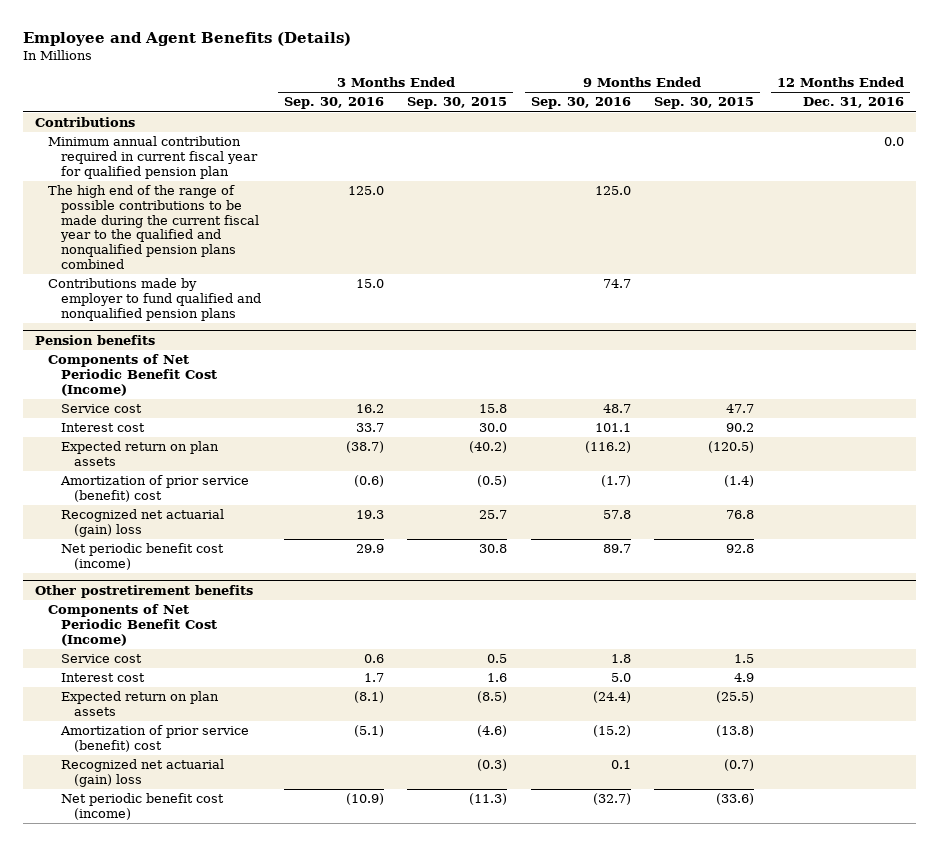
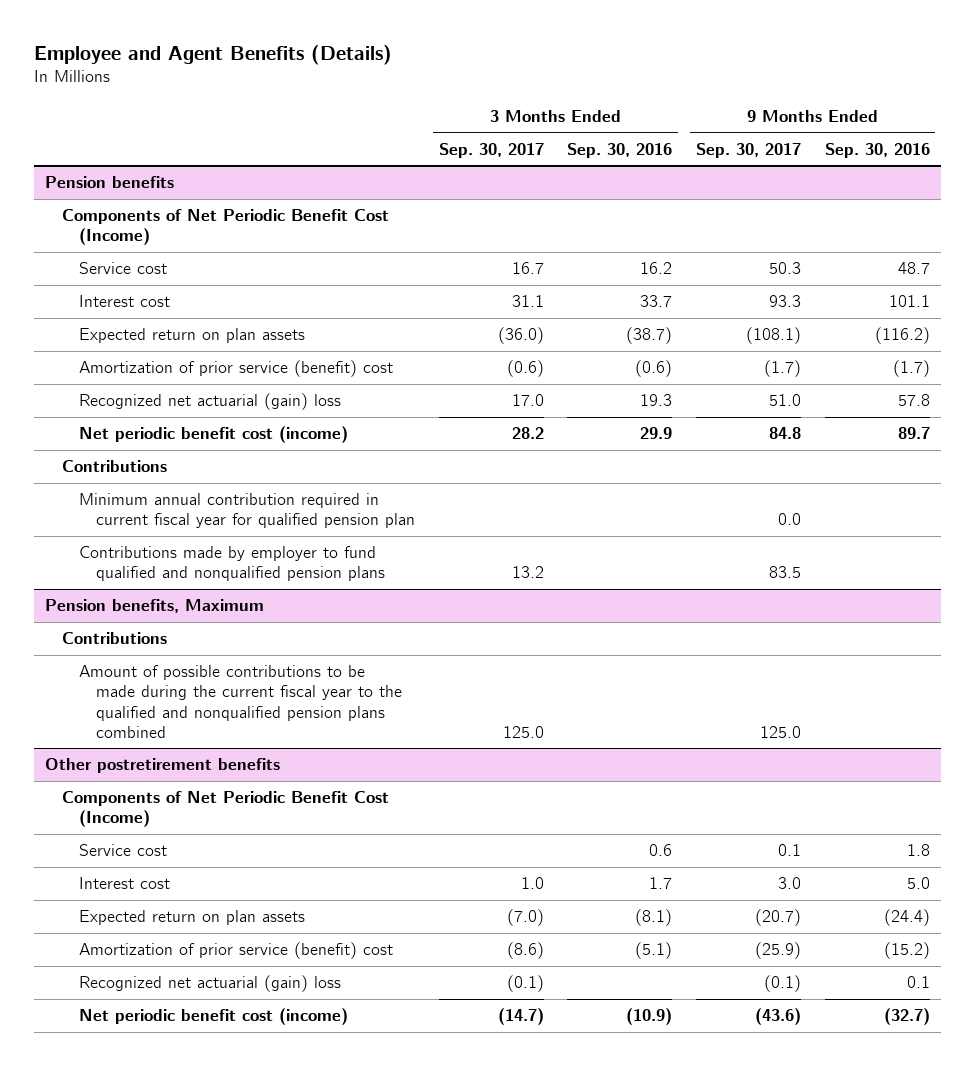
- | 3 Months Ended Sep. 30, 2016 | 3 Months Ended Sep. 30, 2015 | 9 Months Ended Sep. 30, 2016 | 9 Months Ended Sep. 30, 2015 | 12 Months Ended Dec. 31, 2016
+ | 3 Months Ended Sep. 30, 2017 | 3 Months Ended Sep. 30, 2016 | 9 Months Ended Sep. 30, 2017 | 9 Months Ended Sep. 30, 2016
- Contributions
- Minimum annual contribution required in current fiscal year for qualified pension plan | | | | | 0.0
- The high end of the range of possible contributions to be made during the current fiscal year to the qualified and nonqualified pension plans combined | 125.0 | | 125.0 | |
- Contributions made by employer to fund qualified and nonqualified pension plans | 15.0 | | 74.7 | |
@ Pension benefits
+ Contributions
+ Minimum annual contribution required in current fiscal year for qualified pension plan | | | 0.0 |
+ Contributions made by employer to fund qualified and nonqualified pension plans | 13.2 | | 83.5 |
+ Pension benefits, Maximum
+ Contributions
+ Amount of possible contributions to be made during the current fiscal year to the qualified and nonqualified pension plans combined | 125.0 | | 125.0 |

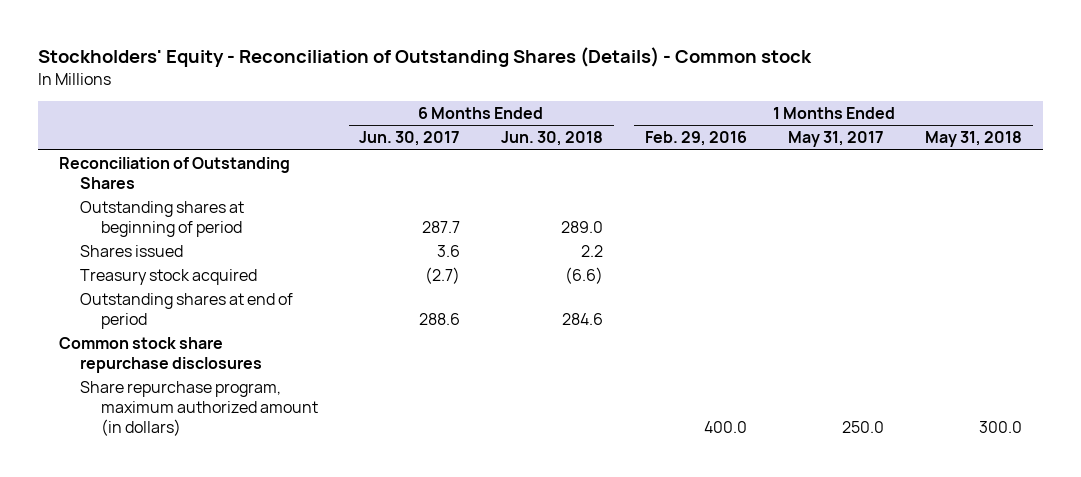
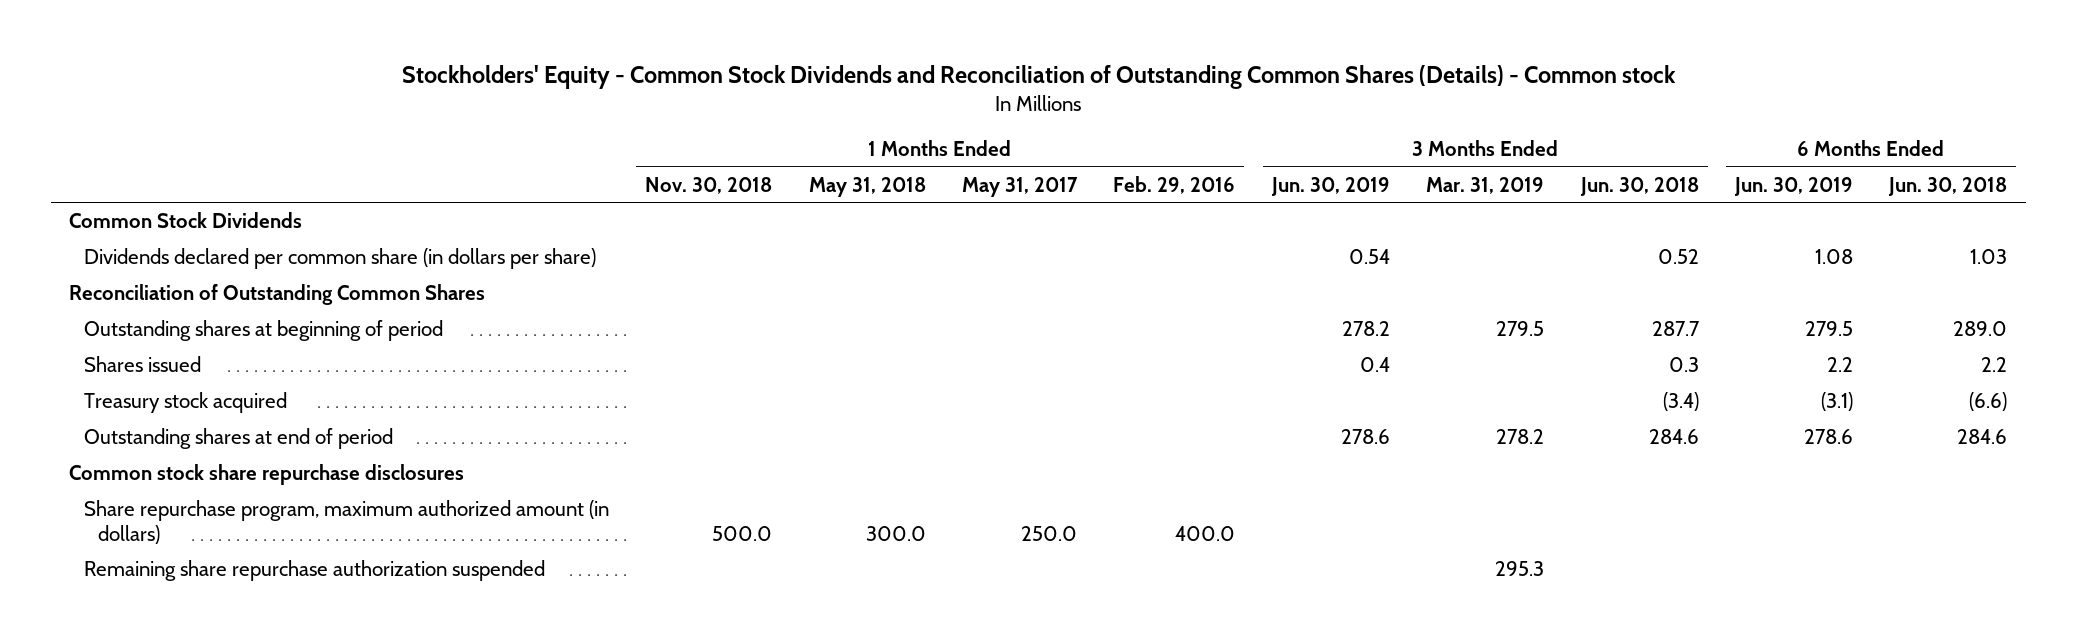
- Stockholders' Equity - Reconciliation of Outstanding Shares (Details) - Common stock
+ Stockholders' Equity - Common Stock Dividends and Reconciliation of Outstanding Common Shares (Details) - Common stock
- | 6 Months Ended Jun. 30, 2017 | 6 Months Ended Jun. 30, 2018 | 1 Months Ended Feb. 29, 2016 | 1 Months Ended May 31, 2017 | 1 Months Ended May 31, 2018
+ | 1 Months Ended Nov. 30, 2018 | 1 Months Ended May 31, 2018 | 1 Months Ended May 31, 2017 | 1 Months Ended Feb. 29, 2016 | 3 Months Ended Jun. 30, 2019 | 3 Months Ended Mar. 31, 2019 | 3 Months Ended Jun. 30, 2018 | 6 Months Ended Jun. 30, 2019 | 6 Months Ended Jun. 30, 2018
- Reconciliation of Outstanding Shares
+ Common Stock Dividends
+ Dividends declared per common share (in dollars per share) | | | | | 0.54 | | 0.52 | 1.08 | 1.03
+ Reconciliation of Outstanding Common Shares
+ Remaining share repurchase authorization suspended | | | | | | 295.3 | | |

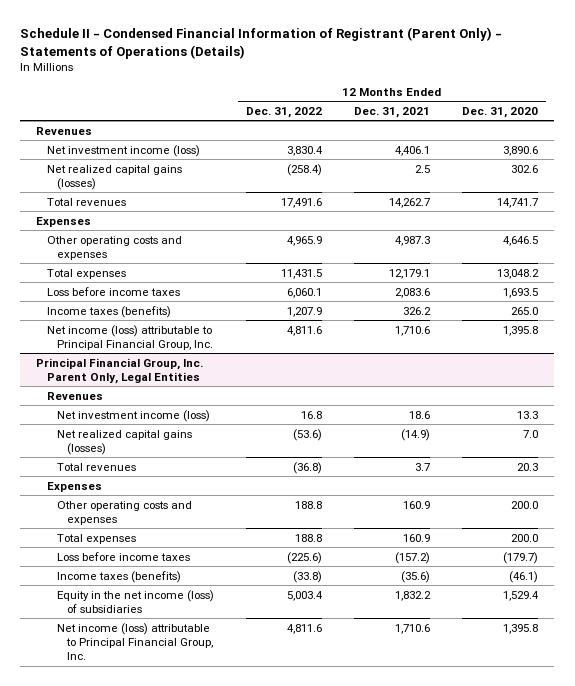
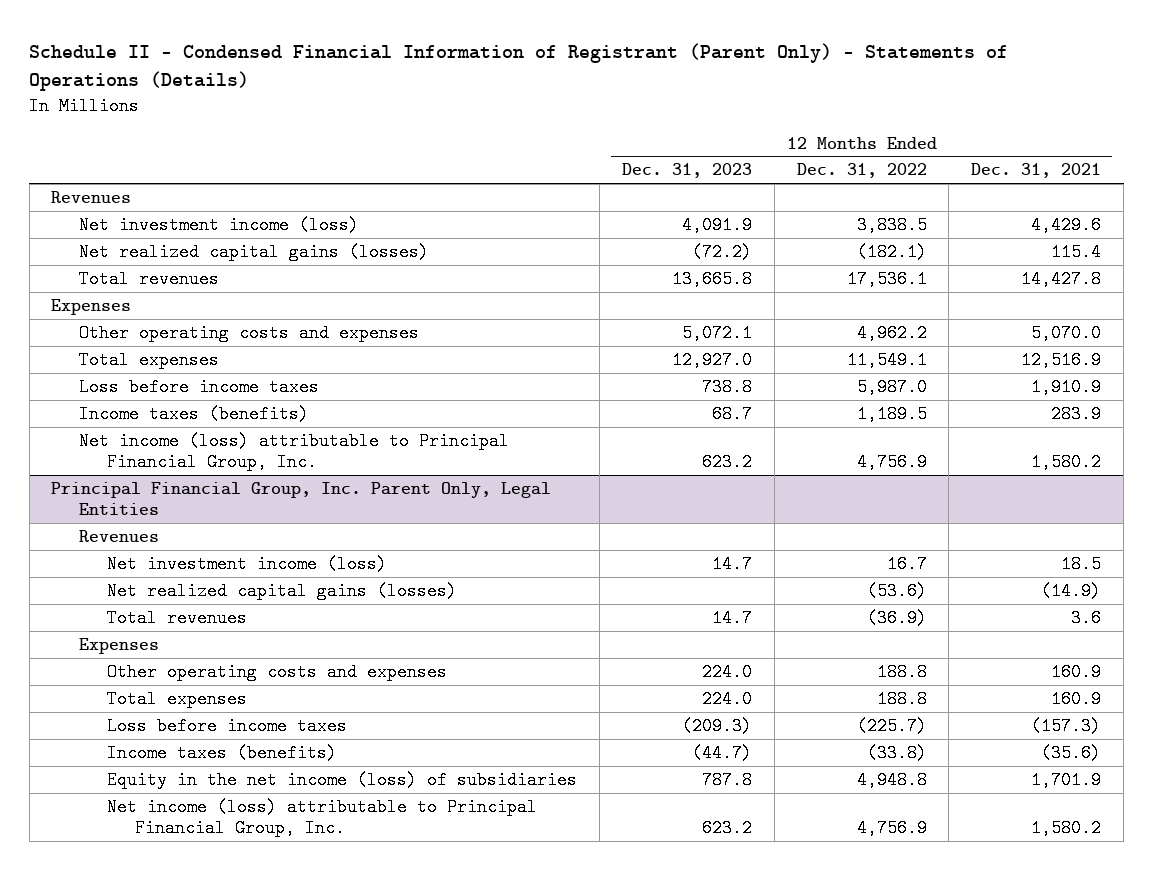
- | 12 Months Ended Dec. 31, 2022 | 12 Months Ended Dec. 31, 2021 | 12 Months Ended Dec. 31, 2020
+ | 12 Months Ended Dec. 31, 2023 | 12 Months Ended Dec. 31, 2022 | 12 Months Ended Dec. 31, 2021
- Net investment income (loss) | 3,830.4 | 4,406.1 | 3,890.6
- Net realized capital gains (losses) | (258.4) | 2.5 | 302.6
- Total revenues | 17,491.6 | 14,262.7 | 14,741.7
+ Net investment income (loss) | 4,091.9 | 3,838.5 | 4,429.6
+ Net realized capital gains (losses) | (72.2) | (182.1) | 115.4
+ Total revenues | 13,665.8 | 17,536.1 | 14,427.8
- Other operating costs and expenses | 4,965.9 | 4,987.3 | 4,646.5
- Total expenses | 11,431.5 | 12,179.1 | 13,048.2
- Loss before income taxes | 6,060.1 | 2,083.6 | 1,693.5
- Income taxes (benefits) | 1,207.9 | 326.2 | 265.0
- Net income (loss) attributable to Principal Financial Group, Inc. | 4,811.6 | 1,710.6 | 1,395.8
+ Other operating costs and expenses | 5,072.1 | 4,962.2 | 5,070.0
+ Total expenses | 12,927.0 | 11,549.1 | 12,516.9
+ Loss before income taxes | 738.8 | 5,987.0 | 1,910.9
+ Income taxes (benefits) | 68.7 | 1,189.5 | 283.9
+ Net income (loss) attributable to Principal Financial Group, Inc. | 623.2 | 4,756.9 | 1,580.2
@ Principal Financial Group, Inc. Parent Only, Legal Entities
- Net investment income (loss) | 16.8 | 18.6 | 13.3
+ Net investment income (loss) | 14.7 | 16.7 | 18.5
- Total revenues | (36.8) | 3.7 | 20.3
+ Total revenues | 14.7 | (36.9) | 3.6
- Loss before income taxes | (225.6) | (157.2) | (179.7)
+ Loss before income taxes | (209.3) | (225.7) | (157.3)
- Equity in the net income (loss) of subsidiaries | 5,003.4 | 1,832.2 | 1,529.4
- Net income (loss) attributable to Principal Financial Group, Inc. | 4,811.6 | 1,710.6 | 1,395.8
+ Equity in the net income (loss) of subsidiaries | 787.8 | 4,948.8 | 1,701.9
+ Net income (loss) attributable to Principal Financial Group, Inc. | 623.2 | 4,756.9 | 1,580.2

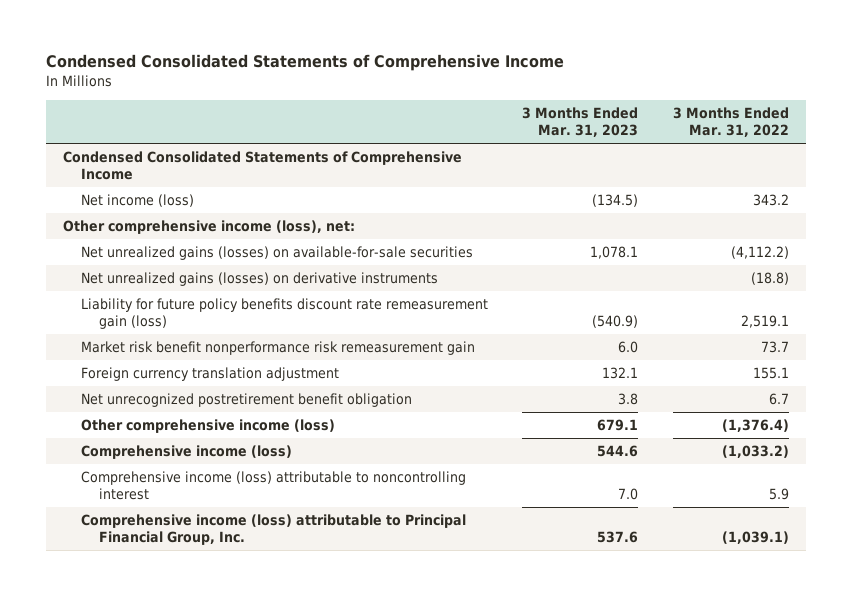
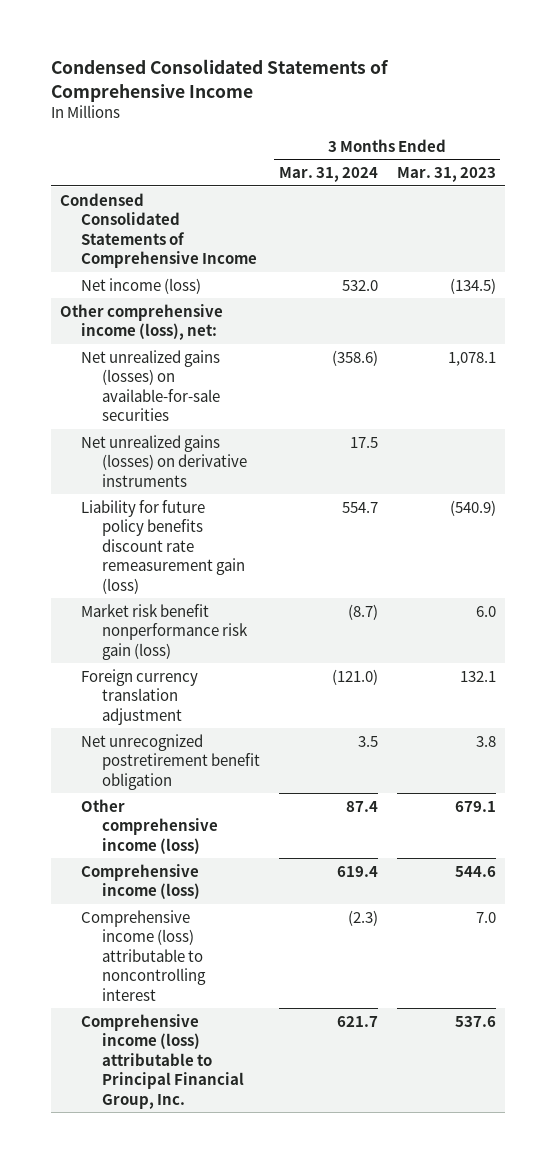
- | 3 Months Ended Mar. 31, 2023 | 3 Months Ended Mar. 31, 2022
+ | 3 Months Ended Mar. 31, 2024 | 3 Months Ended Mar. 31, 2023
- Market risk benefit nonperformance risk remeasurement gain | 6.0 | 73.7
+ Market risk benefit nonperformance risk gain (loss) | (8.7) | 6.0

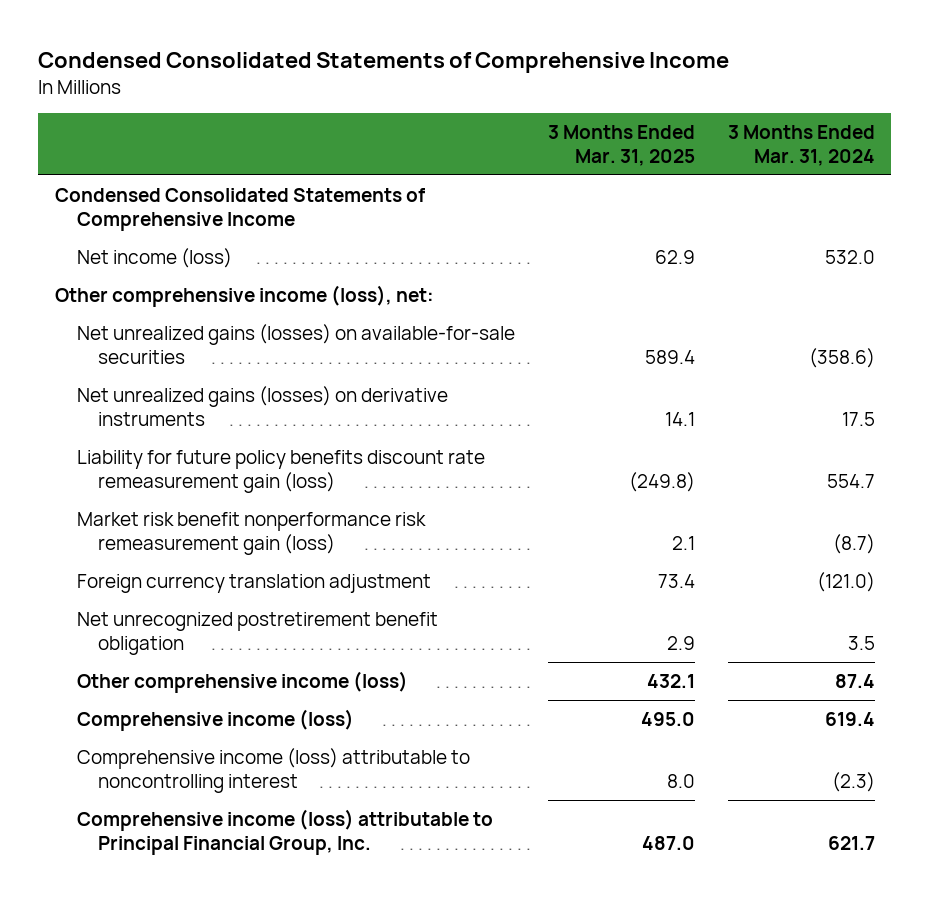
- | 3 Months Ended Mar. 31, 2024 | 3 Months Ended Mar. 31, 2023
+ | 3 Months Ended Mar. 31, 2025 | 3 Months Ended Mar. 31, 2024
- Market risk benefit nonperformance risk gain (loss) | (8.7) | 6.0
+ Market risk benefit nonperformance risk remeasurement gain (loss) | 2.1 | (8.7)

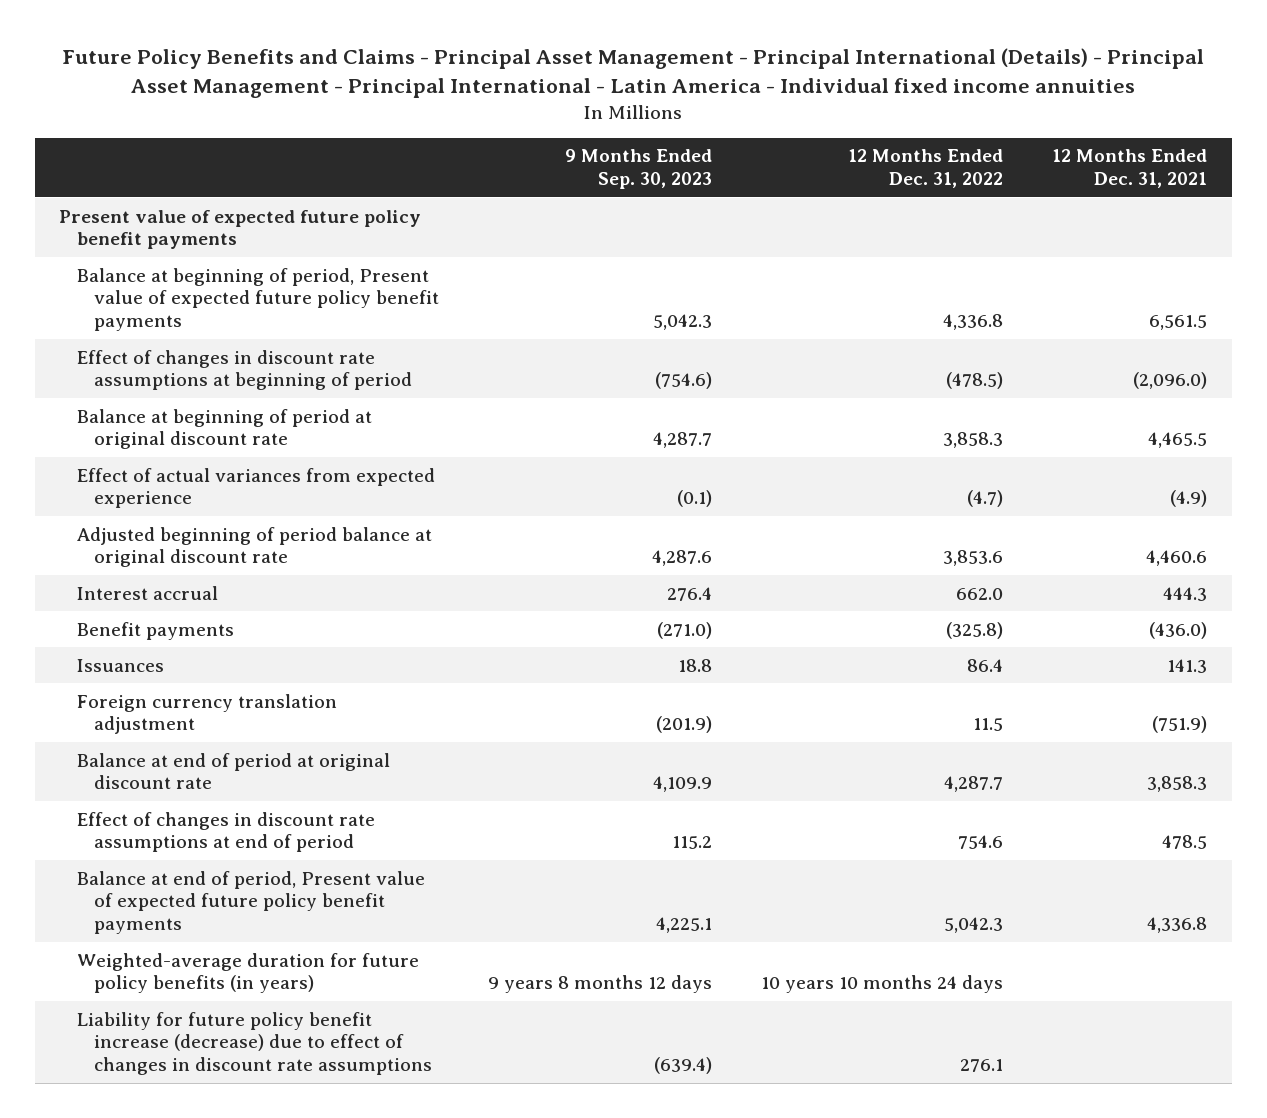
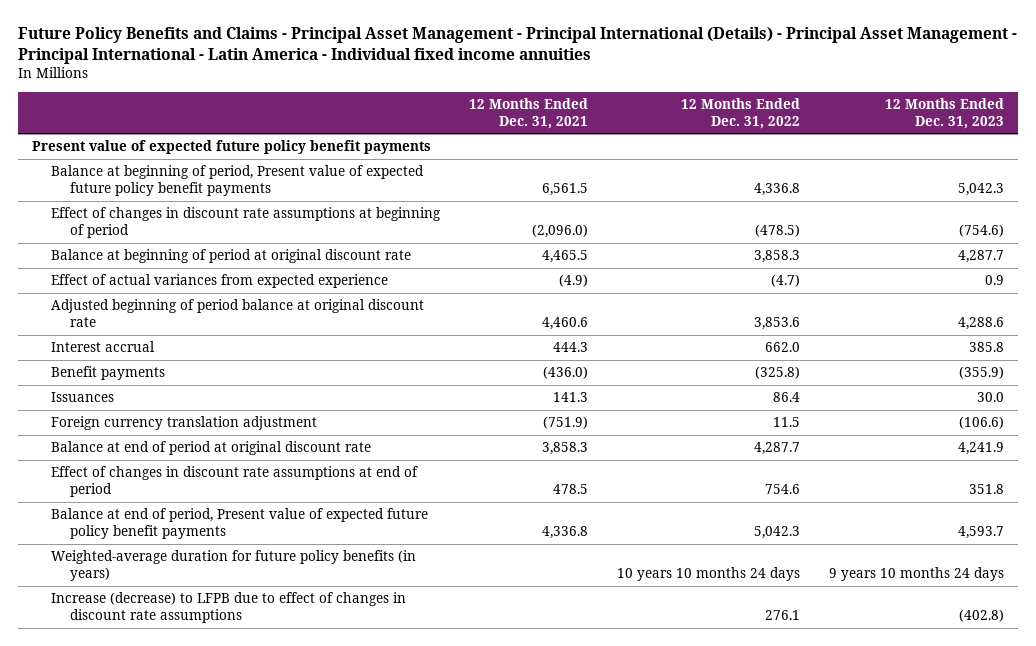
- | 9 Months Ended Sep. 30, 2023 | 12 Months Ended Dec. 31, 2022 | 12 Months Ended Dec. 31, 2021
+ | 12 Months Ended Dec. 31, 2021 | 12 Months Ended Dec. 31, 2022 | 12 Months Ended Dec. 31, 2023
- Liability for future policy benefit increase (decrease) due to effect of changes in discount rate assumptions | (639.4) | 276.1 |
+ Increase (decrease) to LFPB due to effect of changes in discount rate assumptions | | 276.1 | (402.8)

